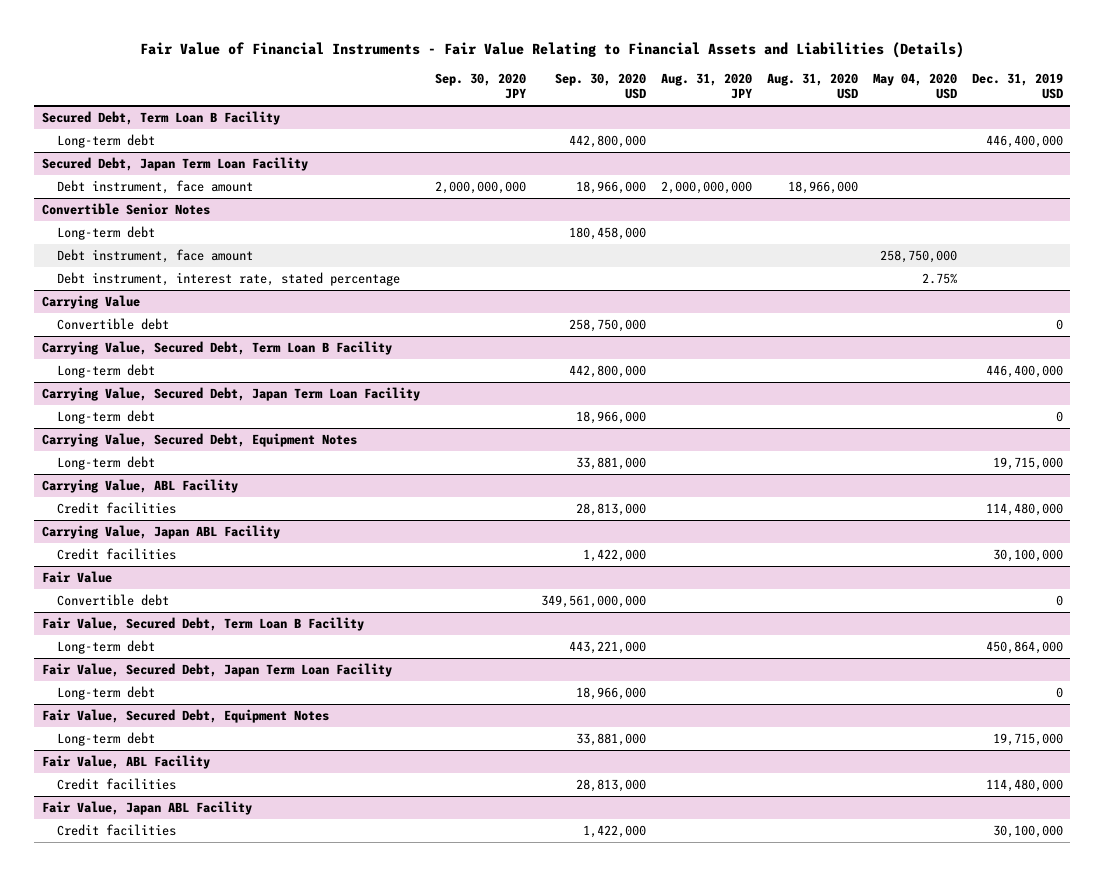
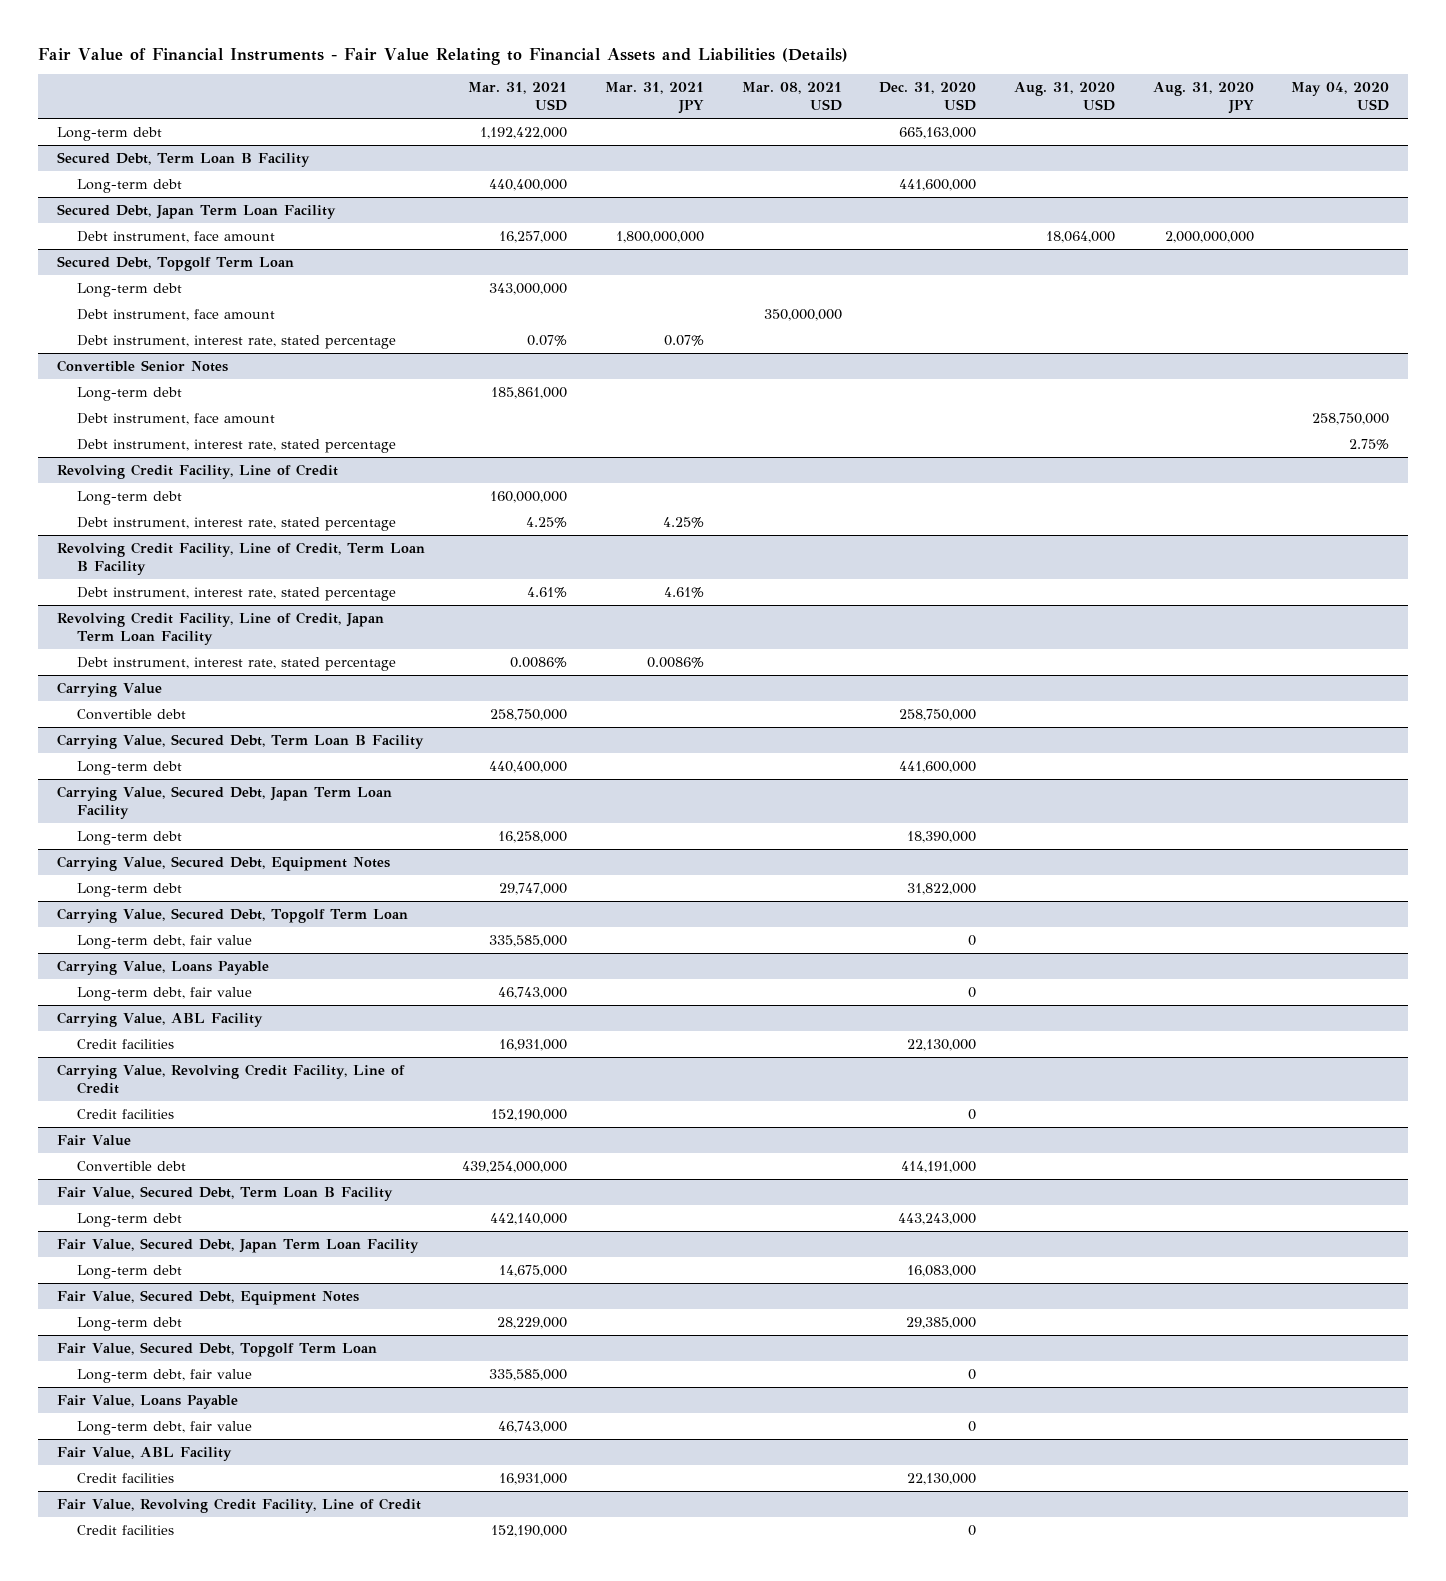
- | Sep. 30, 2020 JPY | Sep. 30, 2020 USD | Aug. 31, 2020 JPY | Aug. 31, 2020 USD | May 04, 2020 USD | Dec. 31, 2019 USD
+ | Mar. 31, 2021 USD | Mar. 31, 2021 JPY | Mar. 08, 2021 USD | Dec. 31, 2020 USD | Aug. 31, 2020 USD | Aug. 31, 2020 JPY | May 04, 2020 USD
+ Long-term debt | 1,192,422,000 | | | 665,163,000 | | |
@ Secured Debt, Japan Term Loan Facility
- Debt instrument, face amount | 2,000,000,000 | 18,966,000 | 2,000,000,000 | 18,966,000 | |
+ Debt instrument, face amount | 16,257,000 | 1,800,000,000 | | | 18,064,000 | 2,000,000,000 |
+ Secured Debt, Topgolf Term Loan
+ Long-term debt | 343,000,000 | | | | | |
+ Debt instrument, face amount | | | 350,000,000 | | | |
+ Debt instrument, interest rate, stated percentage | 0.07% | 0.07% | | | | |
+ Revolving Credit Facility, Line of Credit
+ Long-term debt | 160,000,000 | | | | | |
+ Debt instrument, interest rate, stated percentage | 4.25% | 4.25% | | | | |
+ Revolving Credit Facility, Line of Credit, Term Loan B Facility
+ Debt instrument, interest rate, stated percentage | 4.61% | 4.61% | | | | |
+ Revolving Credit Facility, Line of Credit, Japan Term Loan Facility
+ Debt instrument, interest rate, stated percentage | 0.0086% | 0.0086% | | | | |
+ Carrying Value, Secured Debt, Topgolf Term Loan
+ Long-term debt, fair value | 335,585,000 | | | 0 | | |
+ Carrying Value, Loans Payable
+ Long-term debt, fair value | 46,743,000 | | | 0 | | |
- Carrying Value, Japan ABL Facility
- Credit facilities | | 1,422,000 | | | | 30,100,000
+ Carrying Value, Revolving Credit Facility, Line of Credit
+ Credit facilities | 152,190,000 | | | 0 | | |
+ Fair Value, Secured Debt, Topgolf Term Loan
+ Long-term debt, fair value | 335,585,000 | | | 0 | | |
+ Fair Value, Loans Payable
+ Long-term debt, fair value | 46,743,000 | | | 0 | | |
- Fair Value, Japan ABL Facility
- Credit facilities | | 1,422,000 | | | | 30,100,000
+ Fair Value, Revolving Credit Facility, Line of Credit
+ Credit facilities | 152,190,000 | | | 0 | | |

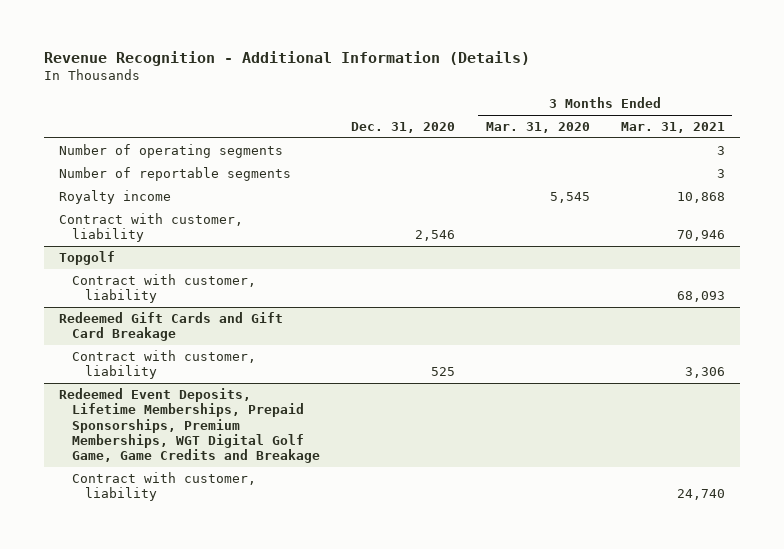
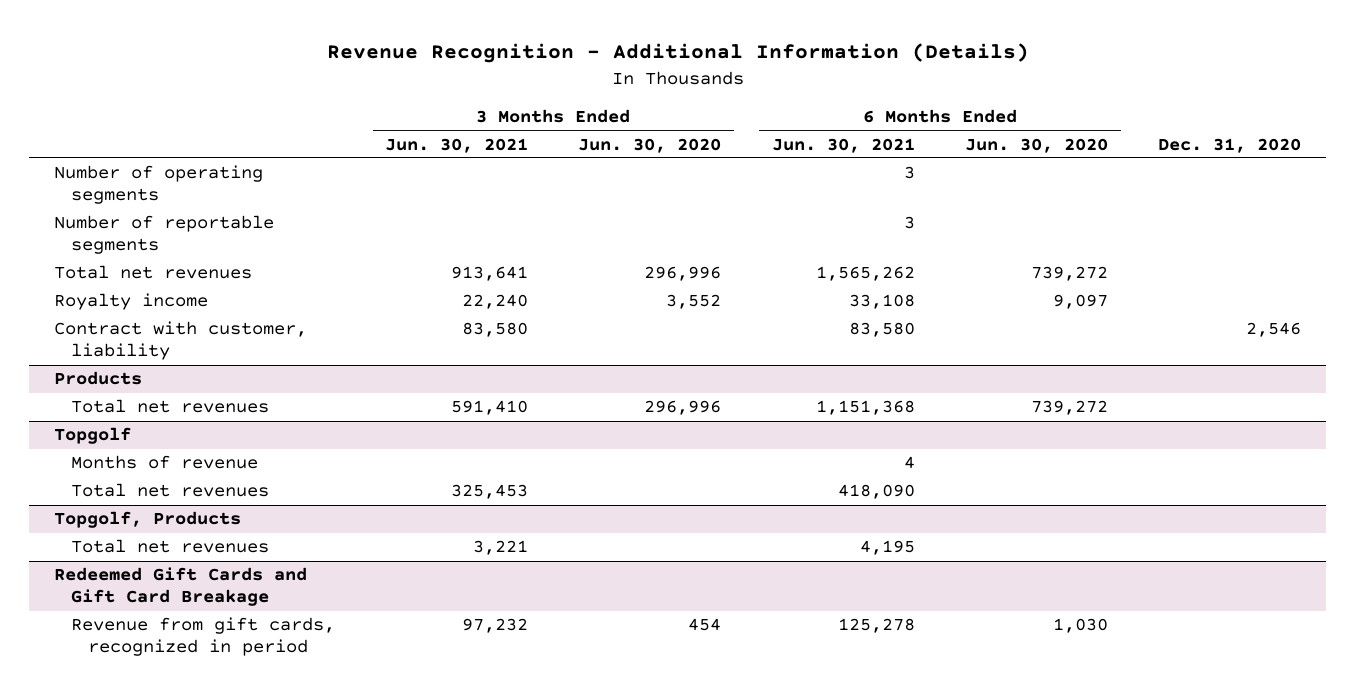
- | Dec. 31, 2020 | 3 Months Ended Mar. 31, 2020 | 3 Months Ended Mar. 31, 2021
+ | 3 Months Ended Jun. 30, 2021 | 3 Months Ended Jun. 30, 2020 | 6 Months Ended Jun. 30, 2021 | 6 Months Ended Jun. 30, 2020 | Dec. 31, 2020
+ Total net revenues | 913,641 | 296,996 | 1,565,262 | 739,272 |
+ Products
+ Total net revenues | 591,410 | 296,996 | 1,151,368 | 739,272 |
@ Topgolf
- Contract with customer, liability | | | 68,093
+ Months of revenue | | | 4 | |
+ Total net revenues | 325,453 | | 418,090 | |
+ Topgolf, Products
+ Total net revenues | 3,221 | | 4,195 | |
@ Redeemed Gift Cards and Gift Card Breakage
- Contract with customer, liability | 525 | | 3,306
- Redeemed Event Deposits, Lifetime Memberships, Prepaid Sponsorships, Premium Memberships, WGT Digital Golf Game, Game Credits and Breakage
- Contract with customer, liability | | | 24,740
@ Redeemed Gift Cards and Gift Card Breakage
+ Revenue from gift cards, recognized in period | 97,232 | 454 | 125,278 | 1,030 |

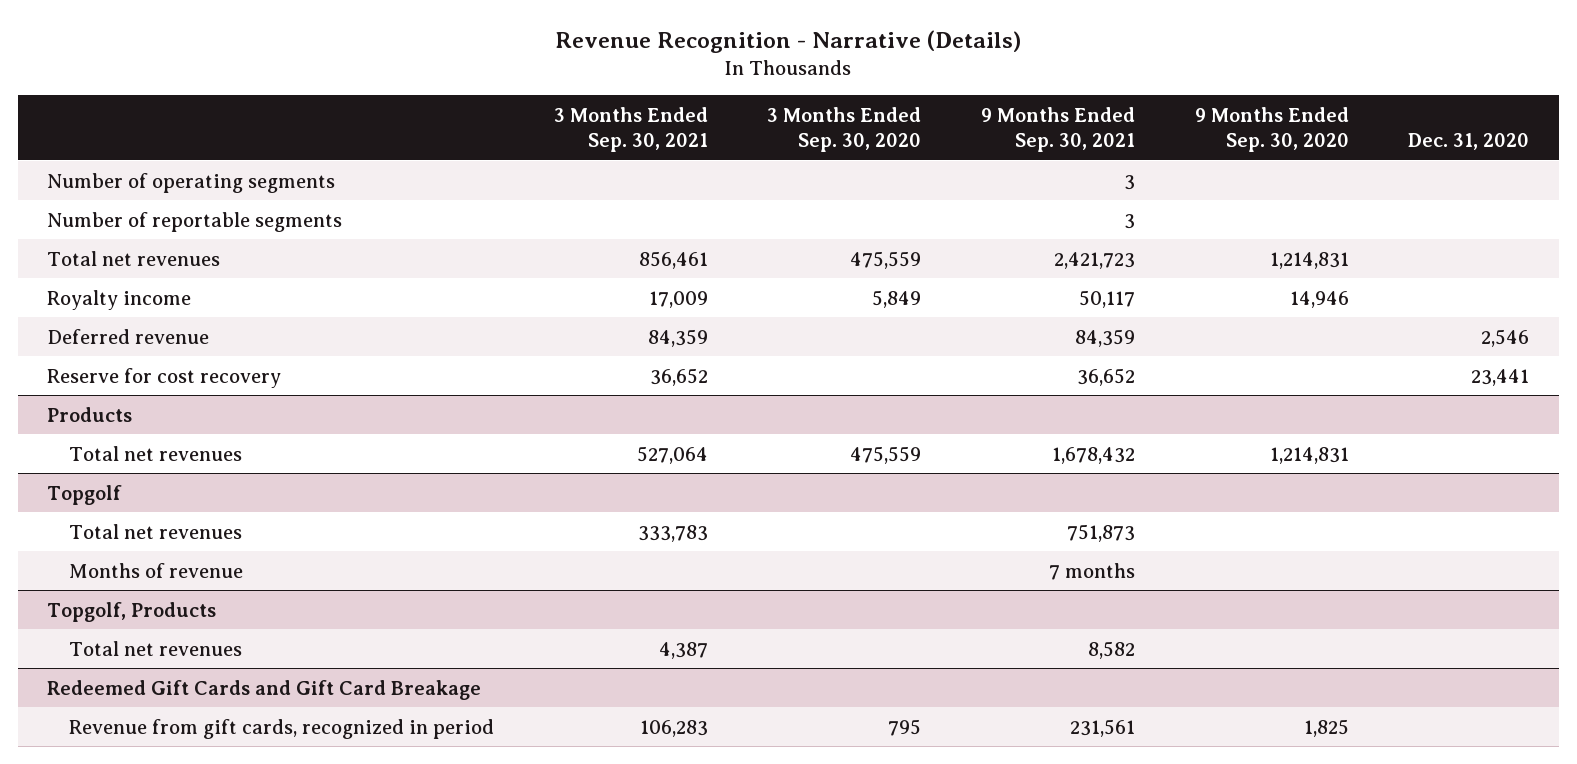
- Revenue Recognition - Additional Information (Details)
+ Revenue Recognition - Narrative (Details)
- | 3 Months Ended Jun. 30, 2021 | 3 Months Ended Jun. 30, 2020 | 6 Months Ended Jun. 30, 2021 | 6 Months Ended Jun. 30, 2020 | Dec. 31, 2020
+ | 3 Months Ended Sep. 30, 2021 | 3 Months Ended Sep. 30, 2020 | 9 Months Ended Sep. 30, 2021 | 9 Months Ended Sep. 30, 2020 | Dec. 31, 2020
- Contract with customer, liability | 83,580 | | 83,580 | | 2,546
+ Deferred revenue | 84,359 | | 84,359 | | 2,546
+ Reserve for cost recovery | 36,652 | | 36,652 | | 23,441
@ Topgolf
moved down: Months of revenue | | | 7 months | |

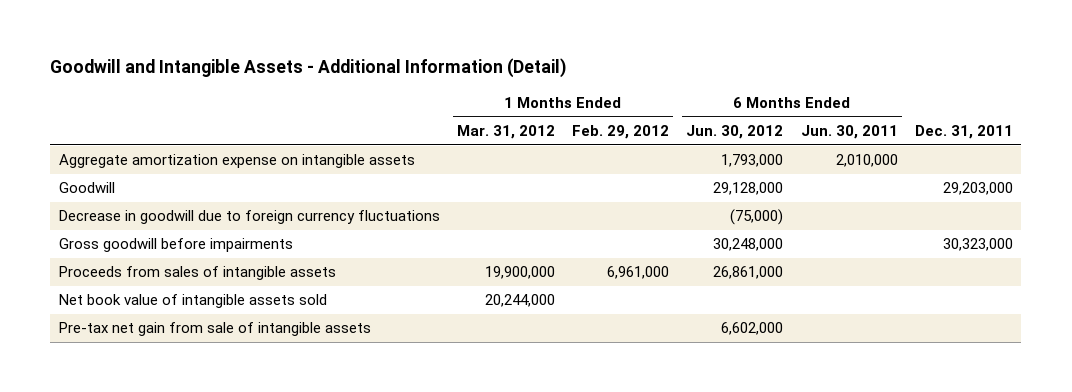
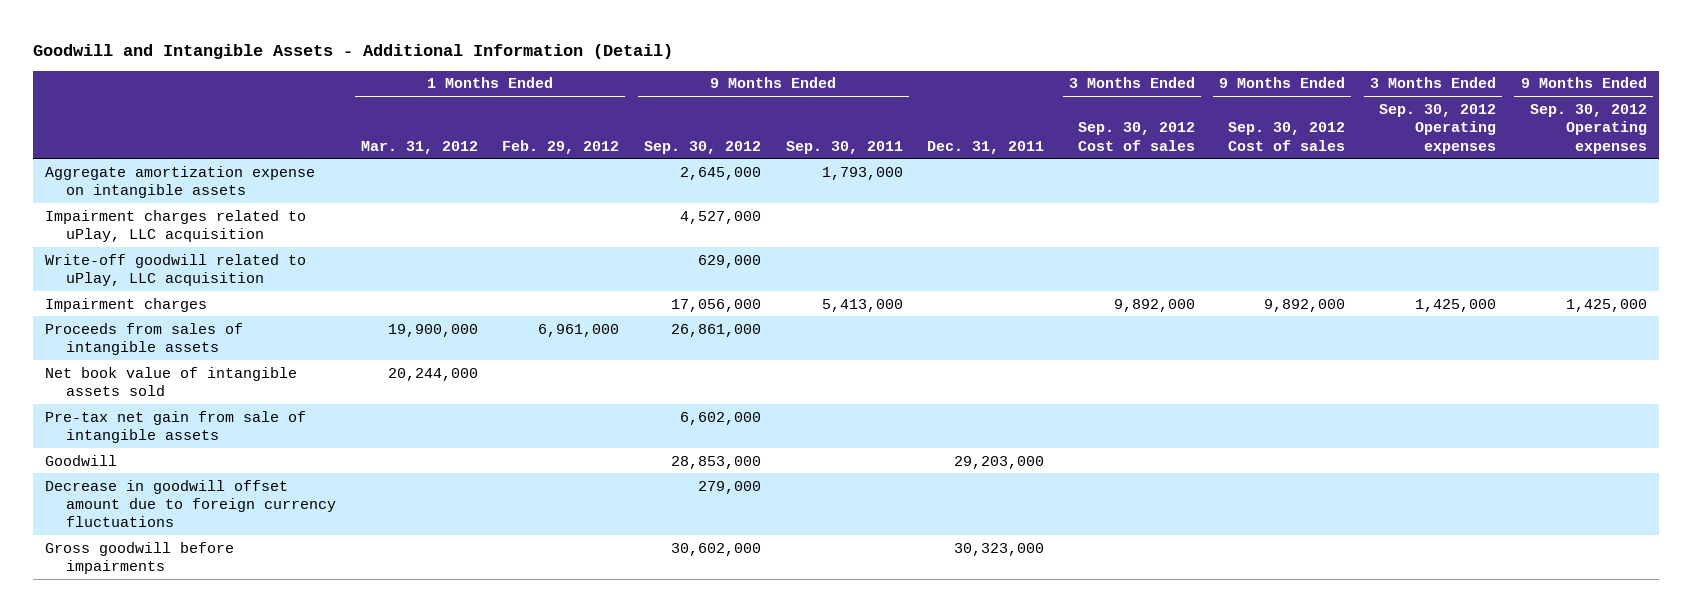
- | 1 Months Ended Mar. 31, 2012 | 1 Months Ended Feb. 29, 2012 | 6 Months Ended Jun. 30, 2012 | 6 Months Ended Jun. 30, 2011 | Dec. 31, 2011
+ | 1 Months Ended Mar. 31, 2012 | 1 Months Ended Feb. 29, 2012 | 9 Months Ended Sep. 30, 2012 | 9 Months Ended Sep. 30, 2011 | Dec. 31, 2011 | 3 Months Ended Sep. 30, 2012 Cost of sales | 9 Months Ended Sep. 30, 2012 Cost of sales | 3 Months Ended Sep. 30, 2012 Operating expenses | 9 Months Ended Sep. 30, 2012 Operating expenses
- Decrease in goodwill due to foreign currency fluctuations | | | (75,000) | |
+ Impairment charges related to uPlay, LLC acquisition | | | 4,527,000 | | | | | |
+ Write-off goodwill related to uPlay, LLC acquisition | | | 629,000 | | | | | |
+ Impairment charges | | | 17,056,000 | 5,413,000 | | 9,892,000 | 9,892,000 | 1,425,000 | 1,425,000
moved down: Goodwill | | | 28,853,000 | | 29,203,000 | | | |
+ Decrease in goodwill offset amount due to foreign currency fluctuations | | | 279,000 | | | | | |
moved down: Gross goodwill before impairments | | | 30,602,000 | | 30,323,000 | | | |

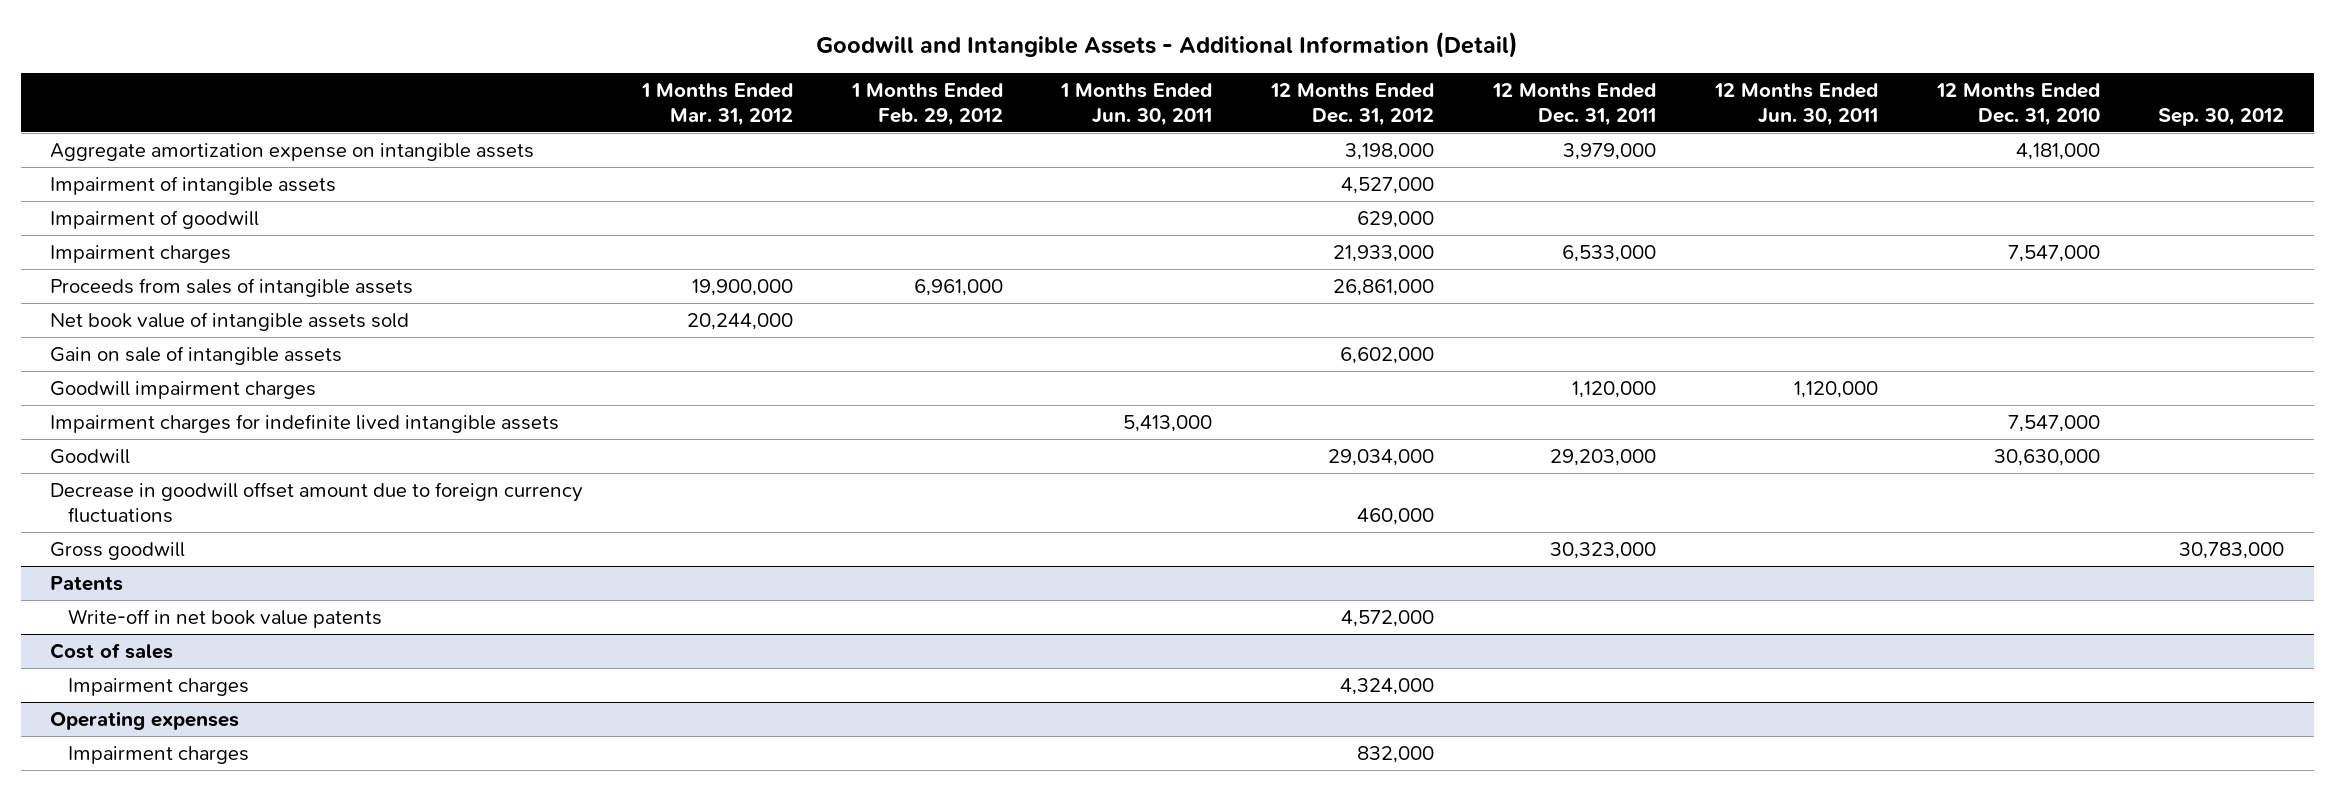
- | 1 Months Ended Mar. 31, 2012 | 1 Months Ended Feb. 29, 2012 | 9 Months Ended Sep. 30, 2012 | 9 Months Ended Sep. 30, 2011 | Dec. 31, 2011 | 3 Months Ended Sep. 30, 2012 Cost of sales | 9 Months Ended Sep. 30, 2012 Cost of sales | 3 Months Ended Sep. 30, 2012 Operating expenses | 9 Months Ended Sep. 30, 2012 Operating expenses
+ | 1 Months Ended Mar. 31, 2012 | 1 Months Ended Feb. 29, 2012 | 1 Months Ended Jun. 30, 2011 | 12 Months Ended Dec. 31, 2012 | 12 Months Ended Dec. 31, 2011 | 12 Months Ended Jun. 30, 2011 | 12 Months Ended Dec. 31, 2010 | Sep. 30, 2012
- Impairment charges related to uPlay, LLC acquisition | | | 4,527,000 | | | | | |
- Write-off goodwill related to uPlay, LLC acquisition | | | 629,000 | | | | | |
+ Impairment of intangible assets | | | | 4,527,000 | | | |
+ Impairment of goodwill | | | | 629,000 | | | |
- Pre-tax net gain from sale of intangible assets | | | 6,602,000 | | | | | |
+ Gain on sale of intangible assets | | | | 6,602,000 | | | |
+ Goodwill impairment charges | | | | | 1,120,000 | 1,120,000 | |
+ Impairment charges for indefinite lived intangible assets | | | 5,413,000 | | | | 7,547,000 |
- Gross goodwill before impairments | | | 30,602,000 | | 30,323,000 | | | |
+ Gross goodwill | | | | | 30,323,000 | | | 30,783,000
+ Patents
+ Write-off in net book value patents | | | | 4,572,000 | | | |
+ Cost of sales
+ Impairment charges | | | | 4,324,000 | | | |
+ Operating expenses
+ Impairment charges | | | | 832,000 | | | |

